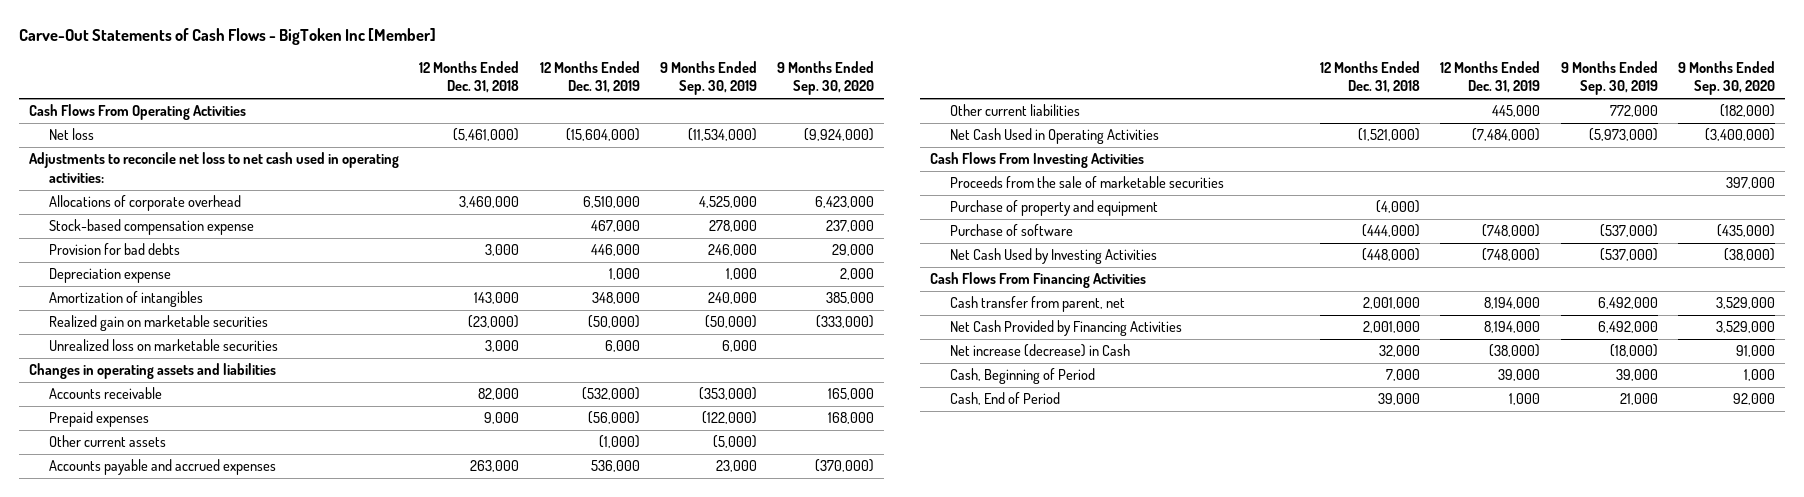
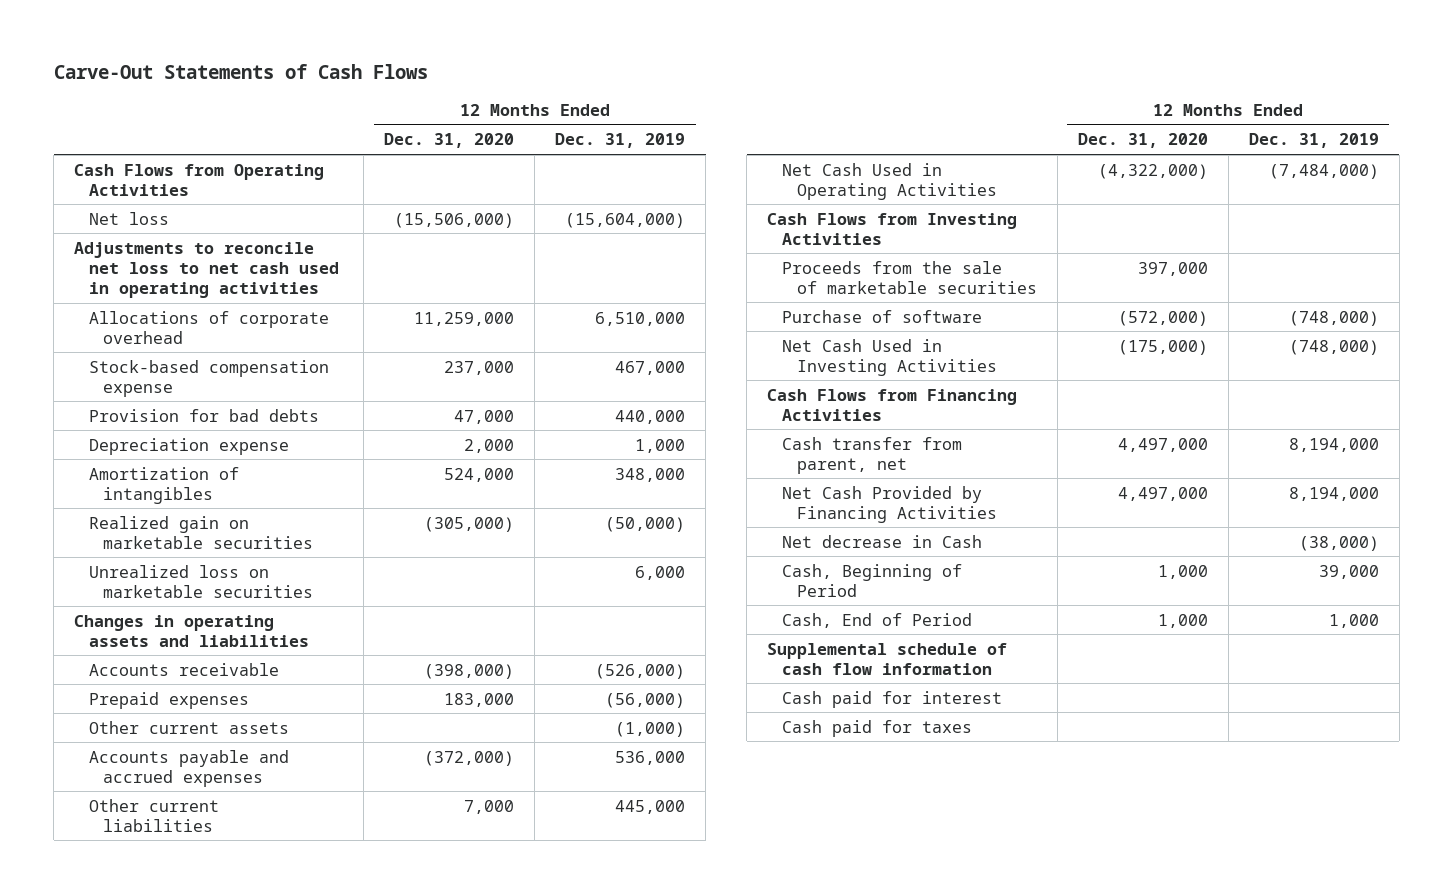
- Carve-Out Statements of Cash Flows - BigToken Inc [Member]
+ Carve-Out Statements of Cash Flows
- | 12 Months Ended Dec. 31, 2018 | 12 Months Ended Dec. 31, 2019 | 9 Months Ended Sep. 30, 2019 | 9 Months Ended Sep. 30, 2020
+ | 12 Months Ended Dec. 31, 2020 | 12 Months Ended Dec. 31, 2019
- Cash Flows From Operating Activities
+ Cash Flows from Operating Activities
- Adjustments to reconcile net loss to net cash used in operating activities:
+ Adjustments to reconcile net loss to net cash used in operating activities
- Provision for bad debts | 3,000 | 446,000 | 246,000 | 29,000
+ Provision for bad debts | 47,000 | 440,000
- Accounts receivable | 82,000 | (532,000) | (353,000) | 165,000
+ Accounts receivable | (398,000) | (526,000)
- Cash Flows From Investing Activities
+ Cash Flows from Investing Activities
- Purchase of property and equipment | (4,000) | | |
- Net Cash Used by Investing Activities | (448,000) | (748,000) | (537,000) | (38,000)
- Cash Flows From Financing Activities
+ Net Cash Used in Investing Activities | (175,000) | (748,000)
+ Cash Flows from Financing Activities
- Net increase (decrease) in Cash | 32,000 | (38,000) | (18,000) | 91,000
+ Net decrease in Cash | | (38,000)
+ Supplemental schedule of cash flow information
+ Cash paid for interest
+ Cash paid for taxes

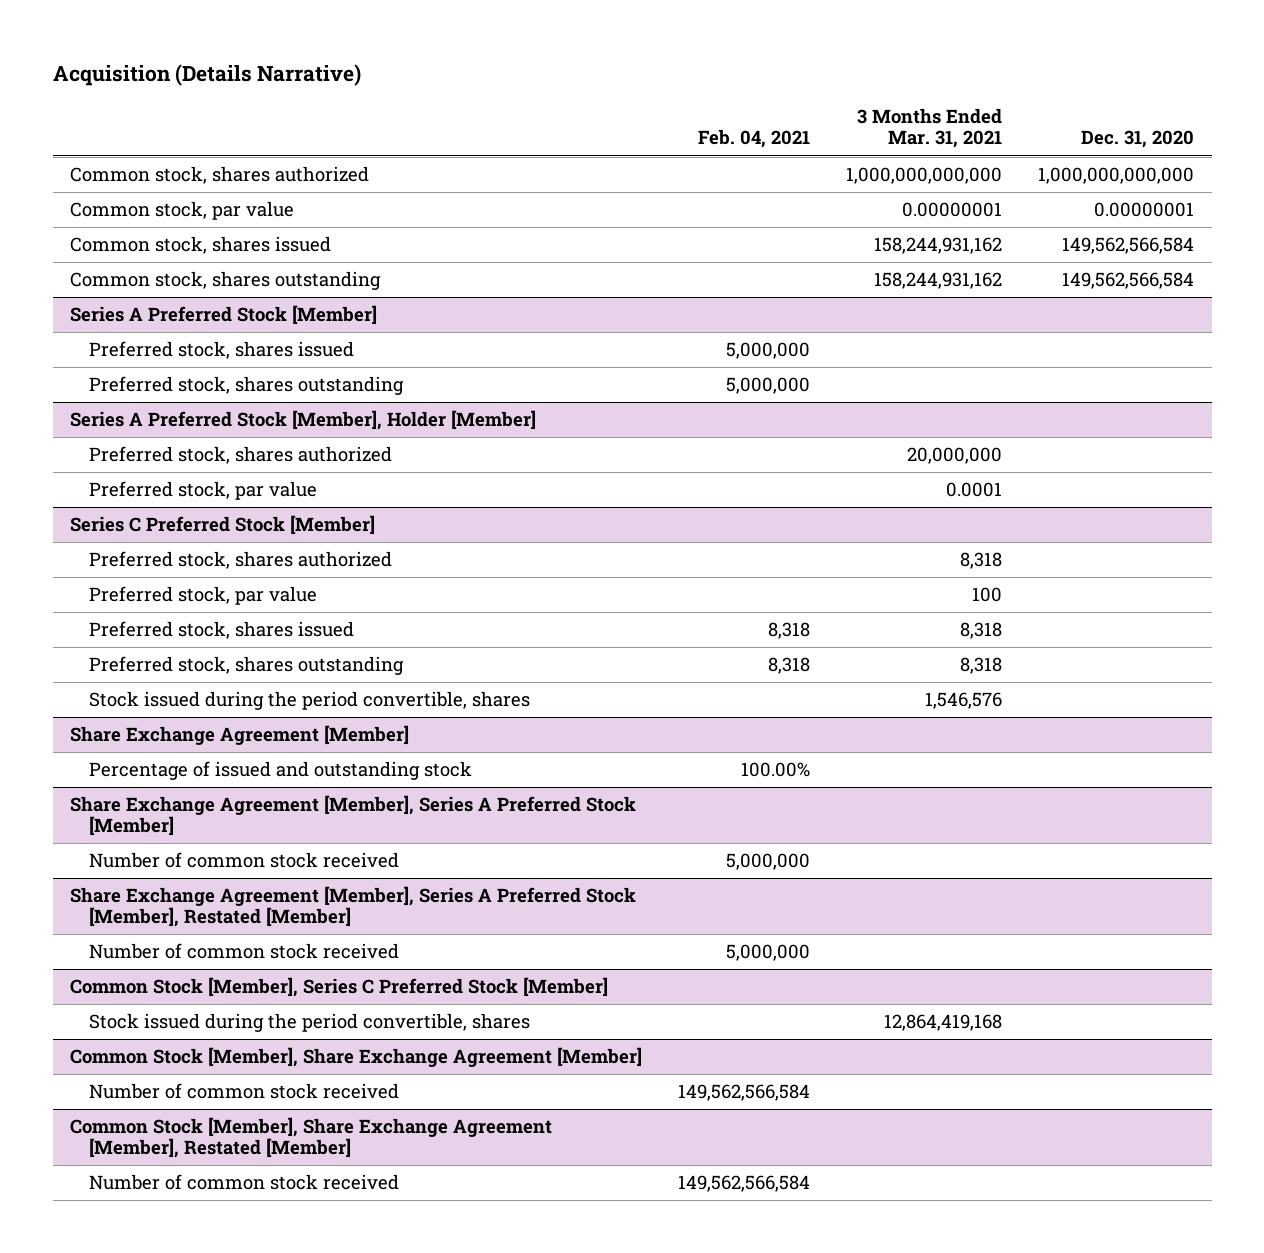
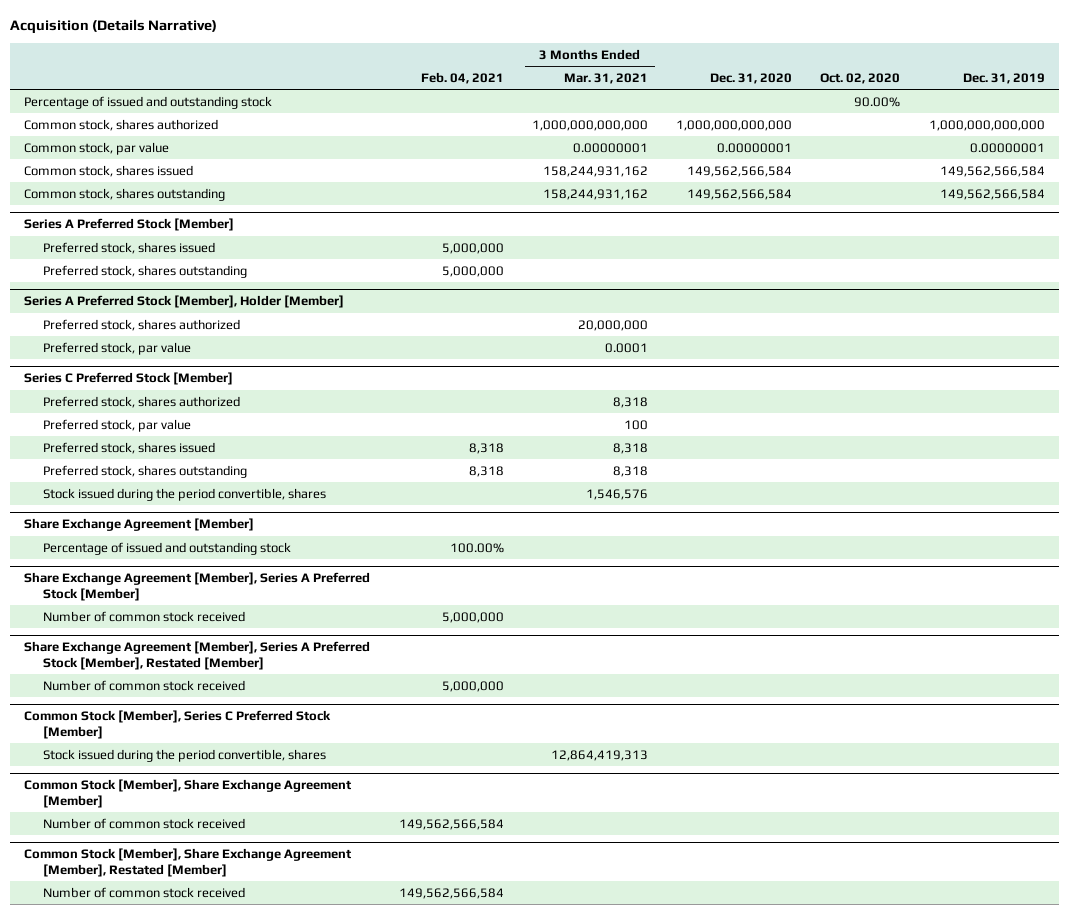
- | Feb. 04, 2021 | 3 Months Ended Mar. 31, 2021 | Dec. 31, 2020
+ | Feb. 04, 2021 | 3 Months Ended Mar. 31, 2021 | Dec. 31, 2020 | Oct. 02, 2020 | Dec. 31, 2019
+ Percentage of issued and outstanding stock | | | | 90.00% |
@ Common Stock [Member], Series C Preferred Stock [Member]
- Stock issued during the period convertible, shares | | 12,864,419,168 |
+ Stock issued during the period convertible, shares | | 12,864,419,313 | | |

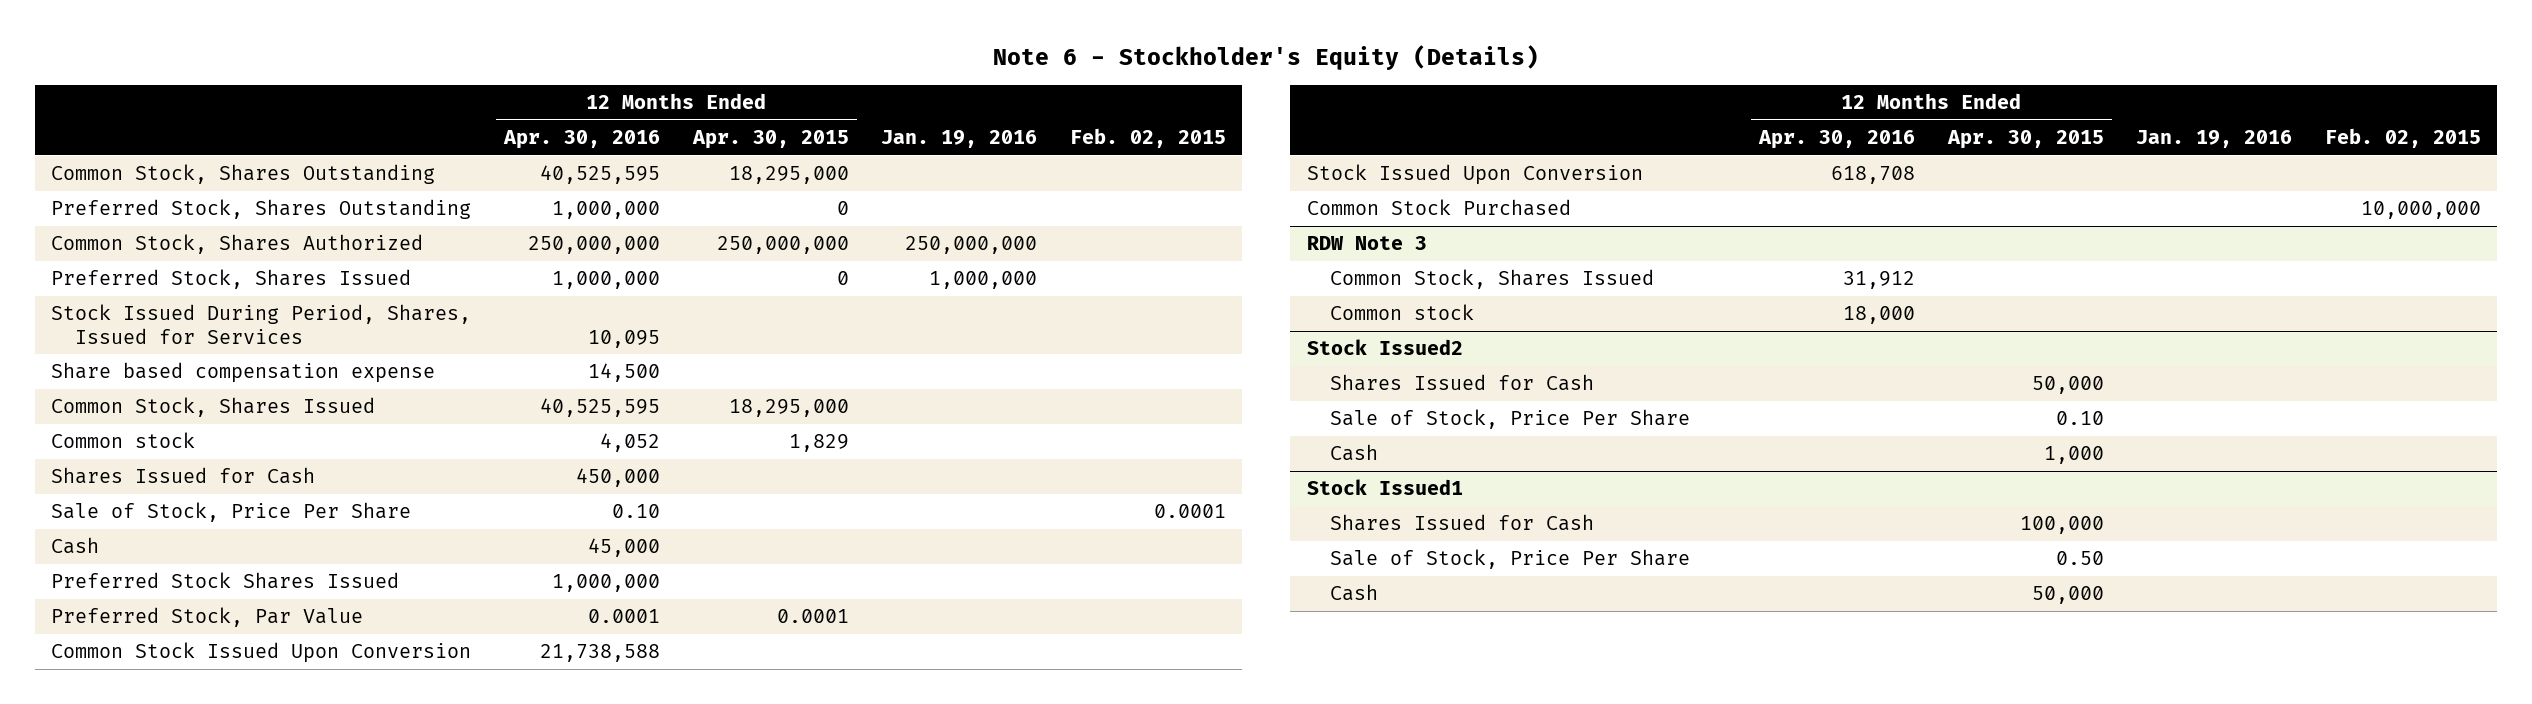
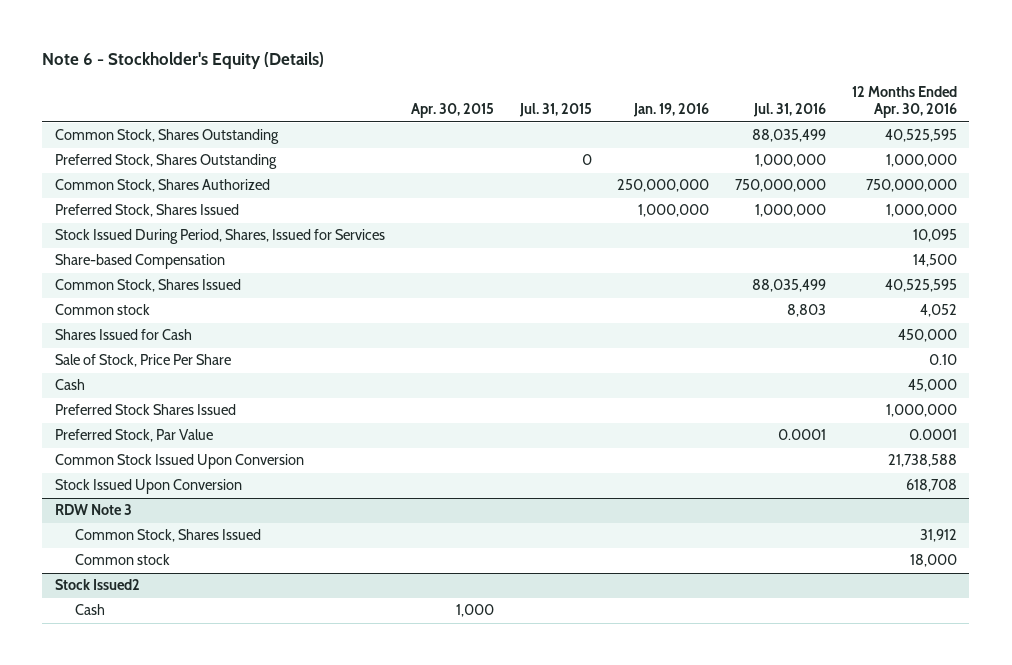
- | 12 Months Ended Apr. 30, 2016 | 12 Months Ended Apr. 30, 2015 | Jan. 19, 2016 | Feb. 02, 2015
+ | Apr. 30, 2015 | Jul. 31, 2015 | Jan. 19, 2016 | Jul. 31, 2016 | 12 Months Ended Apr. 30, 2016
- Common Stock, Shares Authorized | 250,000,000 | 250,000,000 | 250,000,000 |
+ Common Stock, Shares Authorized | | | 250,000,000 | 750,000,000 | 750,000,000
- Share based compensation expense | 14,500 | | |
+ Share-based Compensation | | | | | 14,500
- Common Stock Purchased | | | | 10,000,000
@ Stock Issued2
- Shares Issued for Cash | | 50,000 | |
- Sale of Stock, Price Per Share | | 0.10 | |
- Stock Issued1
- Shares Issued for Cash | | 100,000 | |
- Sale of Stock, Price Per Share | | 0.50 | |
- Cash | | 50,000 | |

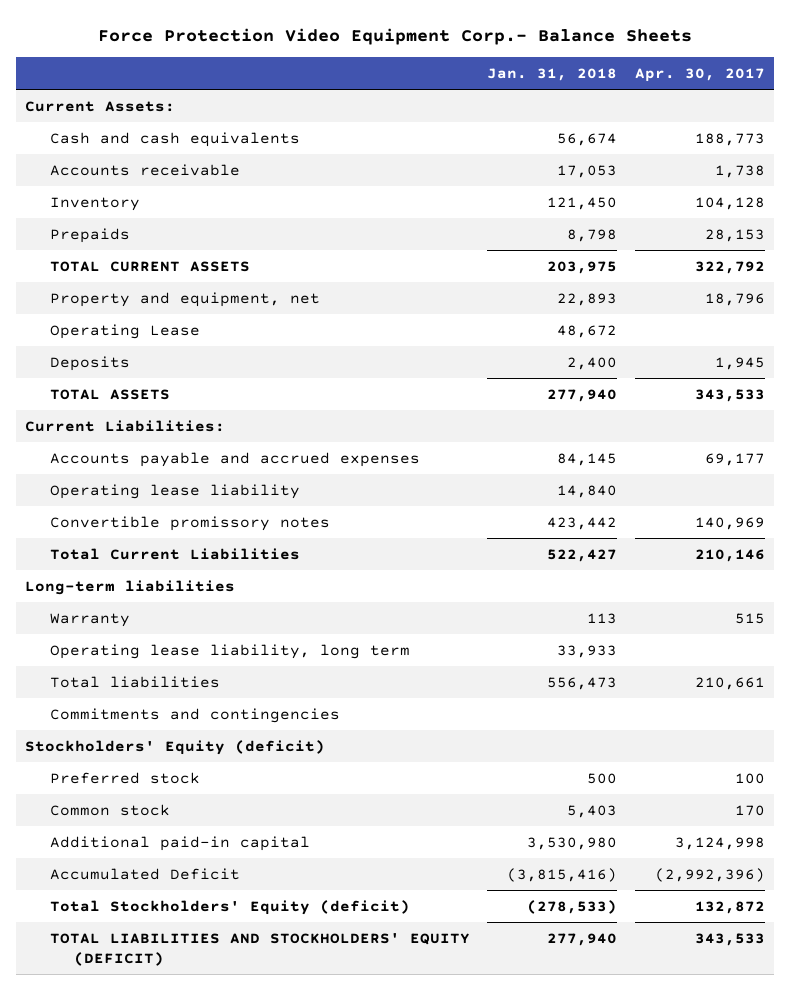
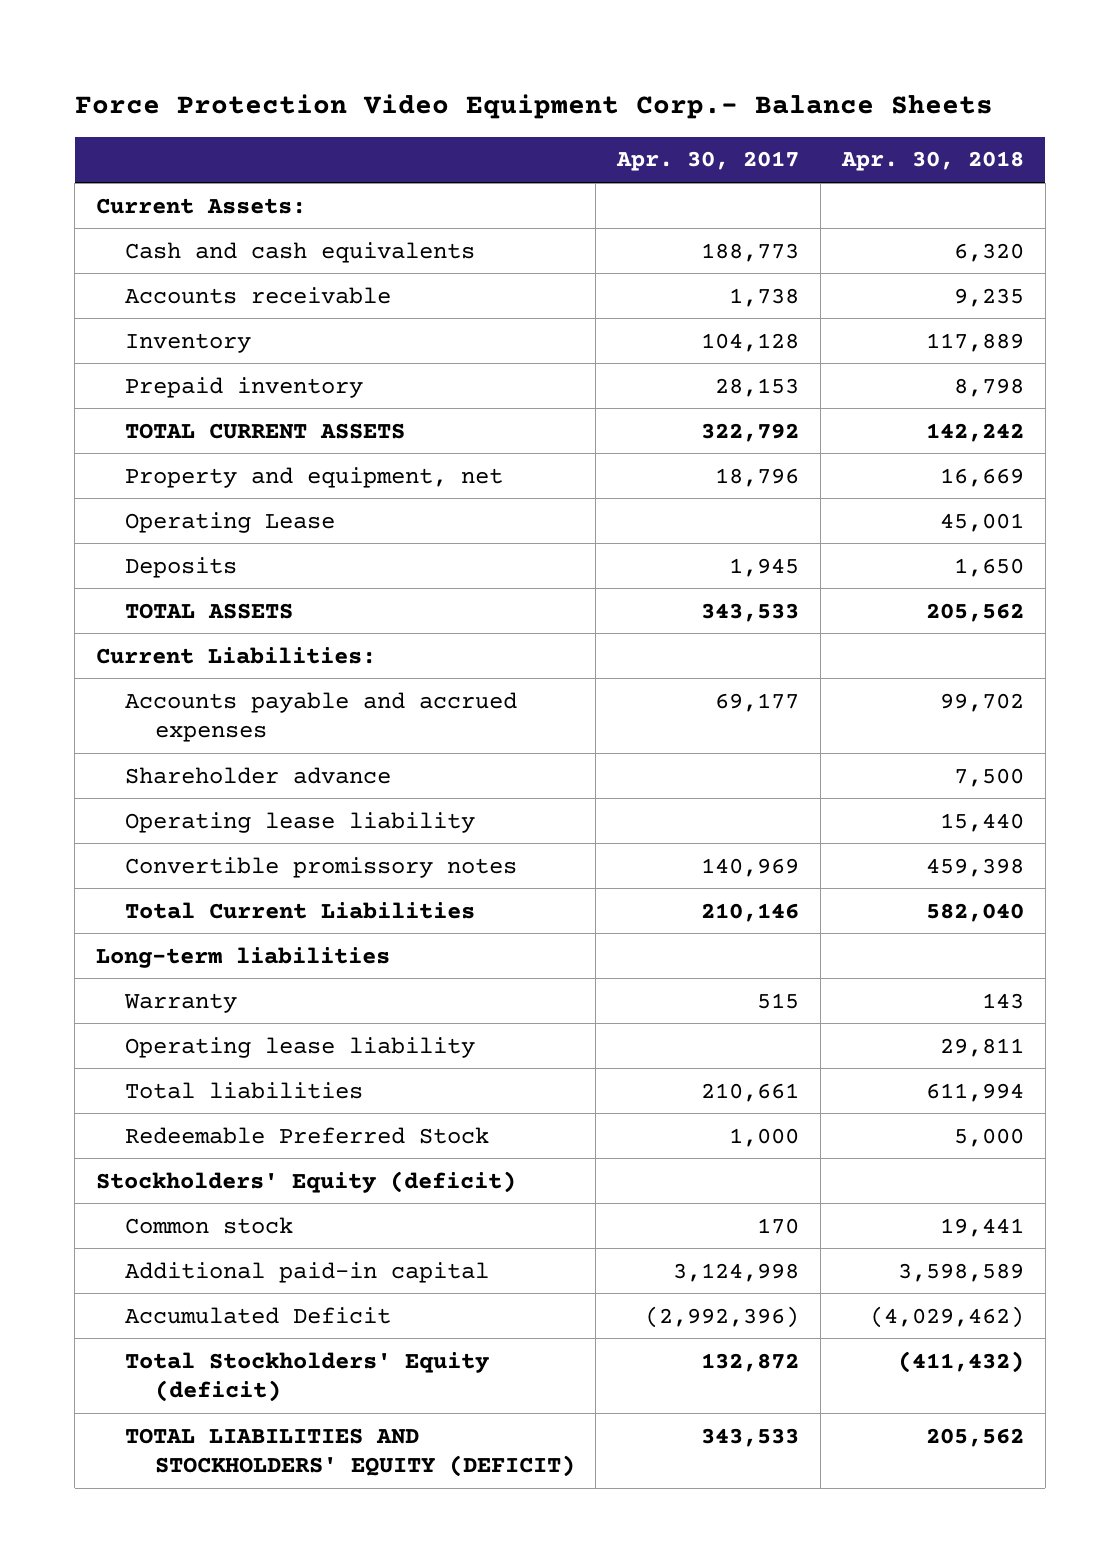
- | Jan. 31, 2018 | Apr. 30, 2017
+ | Apr. 30, 2017 | Apr. 30, 2018
- Prepaids | 8,798 | 28,153
+ Prepaid inventory | 28,153 | 8,798
+ Shareholder advance | | 7,500
- Operating lease liability, long term | 33,933 |
+ Operating lease liability | | 29,811
- Commitments and contingencies
+ Redeemable Preferred Stock | 1,000 | 5,000
- Preferred stock | 500 | 100

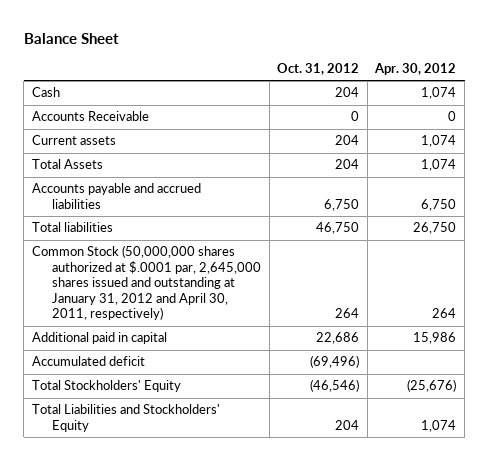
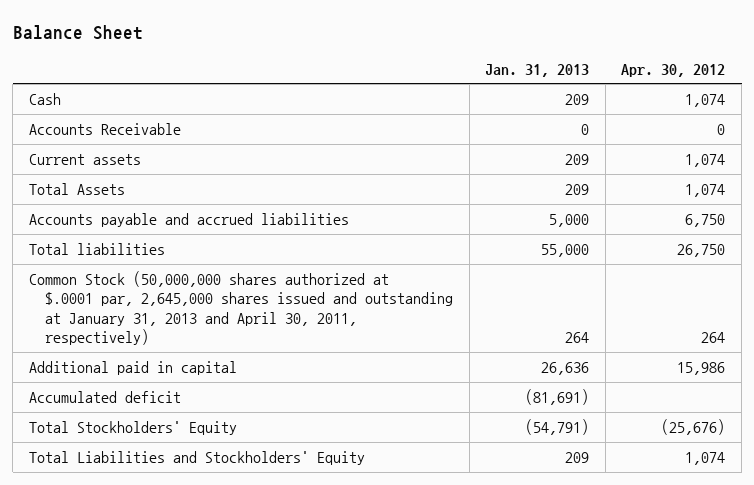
- | Oct. 31, 2012 | Apr. 30, 2012
+ | Jan. 31, 2013 | Apr. 30, 2012
- Common Stock (50,000,000 shares authorized at $.0001 par, 2,645,000 shares issued and outstanding at January 31, 2012 and April 30, 2011, respectively) | 264 | 264
+ Common Stock (50,000,000 shares authorized at $.0001 par, 2,645,000 shares issued and outstanding at January 31, 2013 and April 30, 2011, respectively) | 264 | 264

